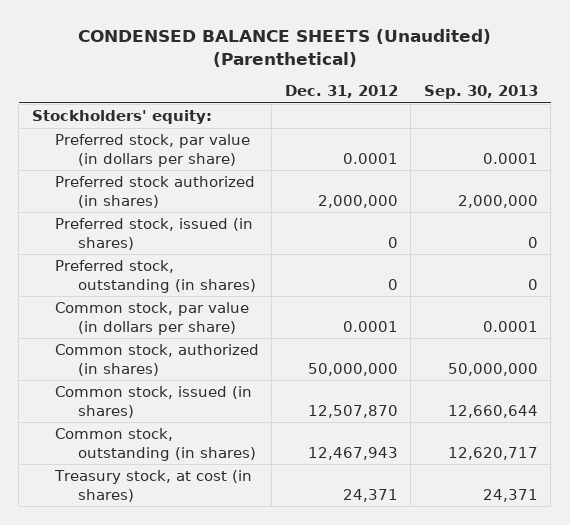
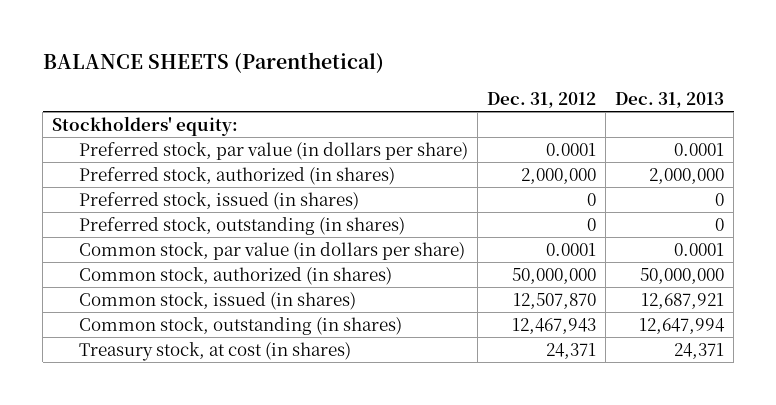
- CONDENSED BALANCE SHEETS (Unaudited) (Parenthetical)
+ BALANCE SHEETS (Parenthetical)
- | Dec. 31, 2012 | Sep. 30, 2013
+ | Dec. 31, 2012 | Dec. 31, 2013
- Preferred stock authorized (in shares) | 2,000,000 | 2,000,000
+ Preferred stock, authorized (in shares) | 2,000,000 | 2,000,000

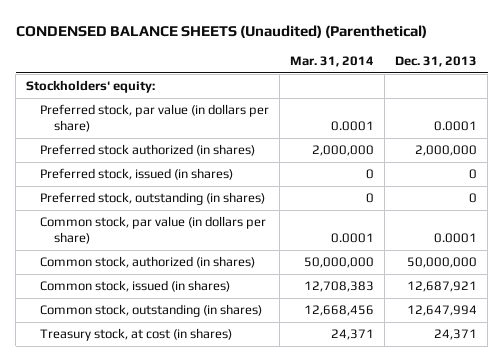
- BALANCE SHEETS (Parenthetical)
+ CONDENSED BALANCE SHEETS (Unaudited) (Parenthetical)
- | Dec. 31, 2012 | Dec. 31, 2013
+ | Mar. 31, 2014 | Dec. 31, 2013
- Preferred stock, authorized (in shares) | 2,000,000 | 2,000,000
+ Preferred stock authorized (in shares) | 2,000,000 | 2,000,000

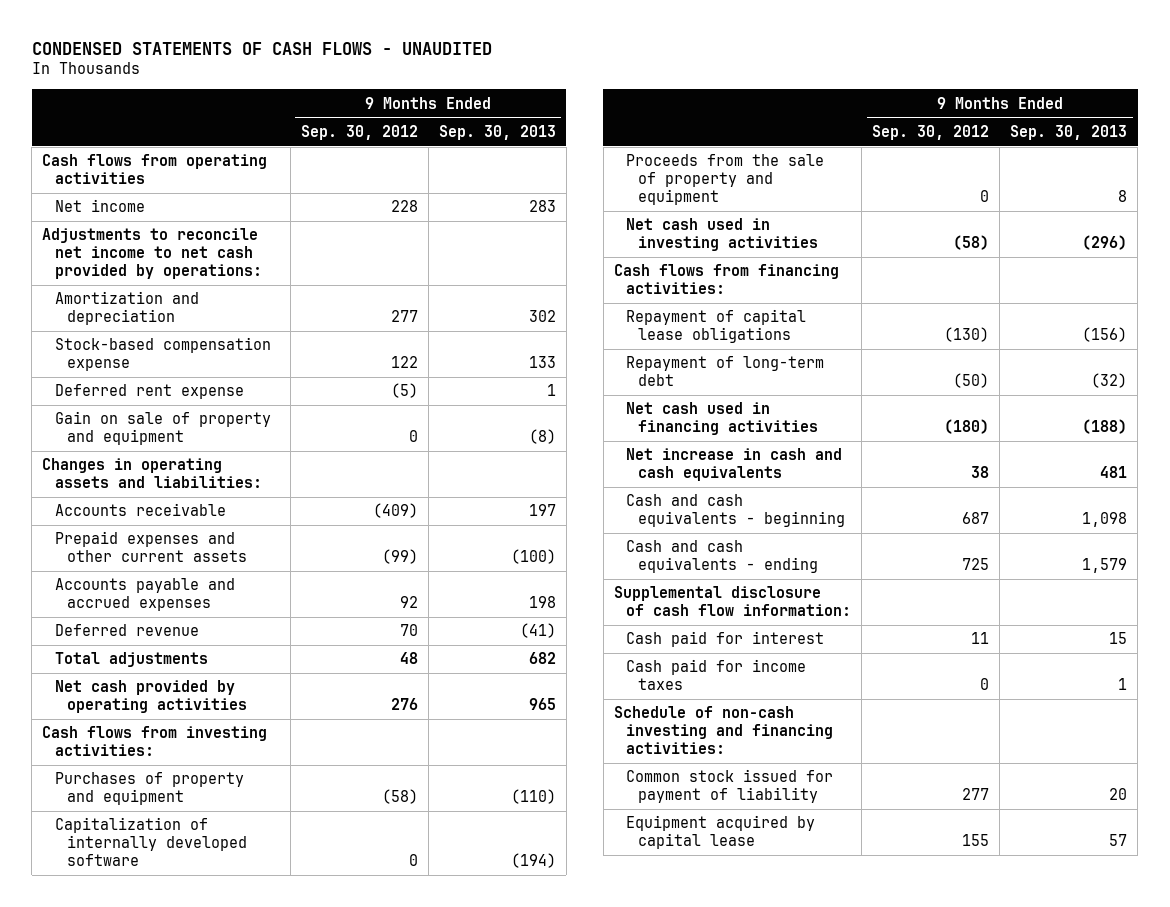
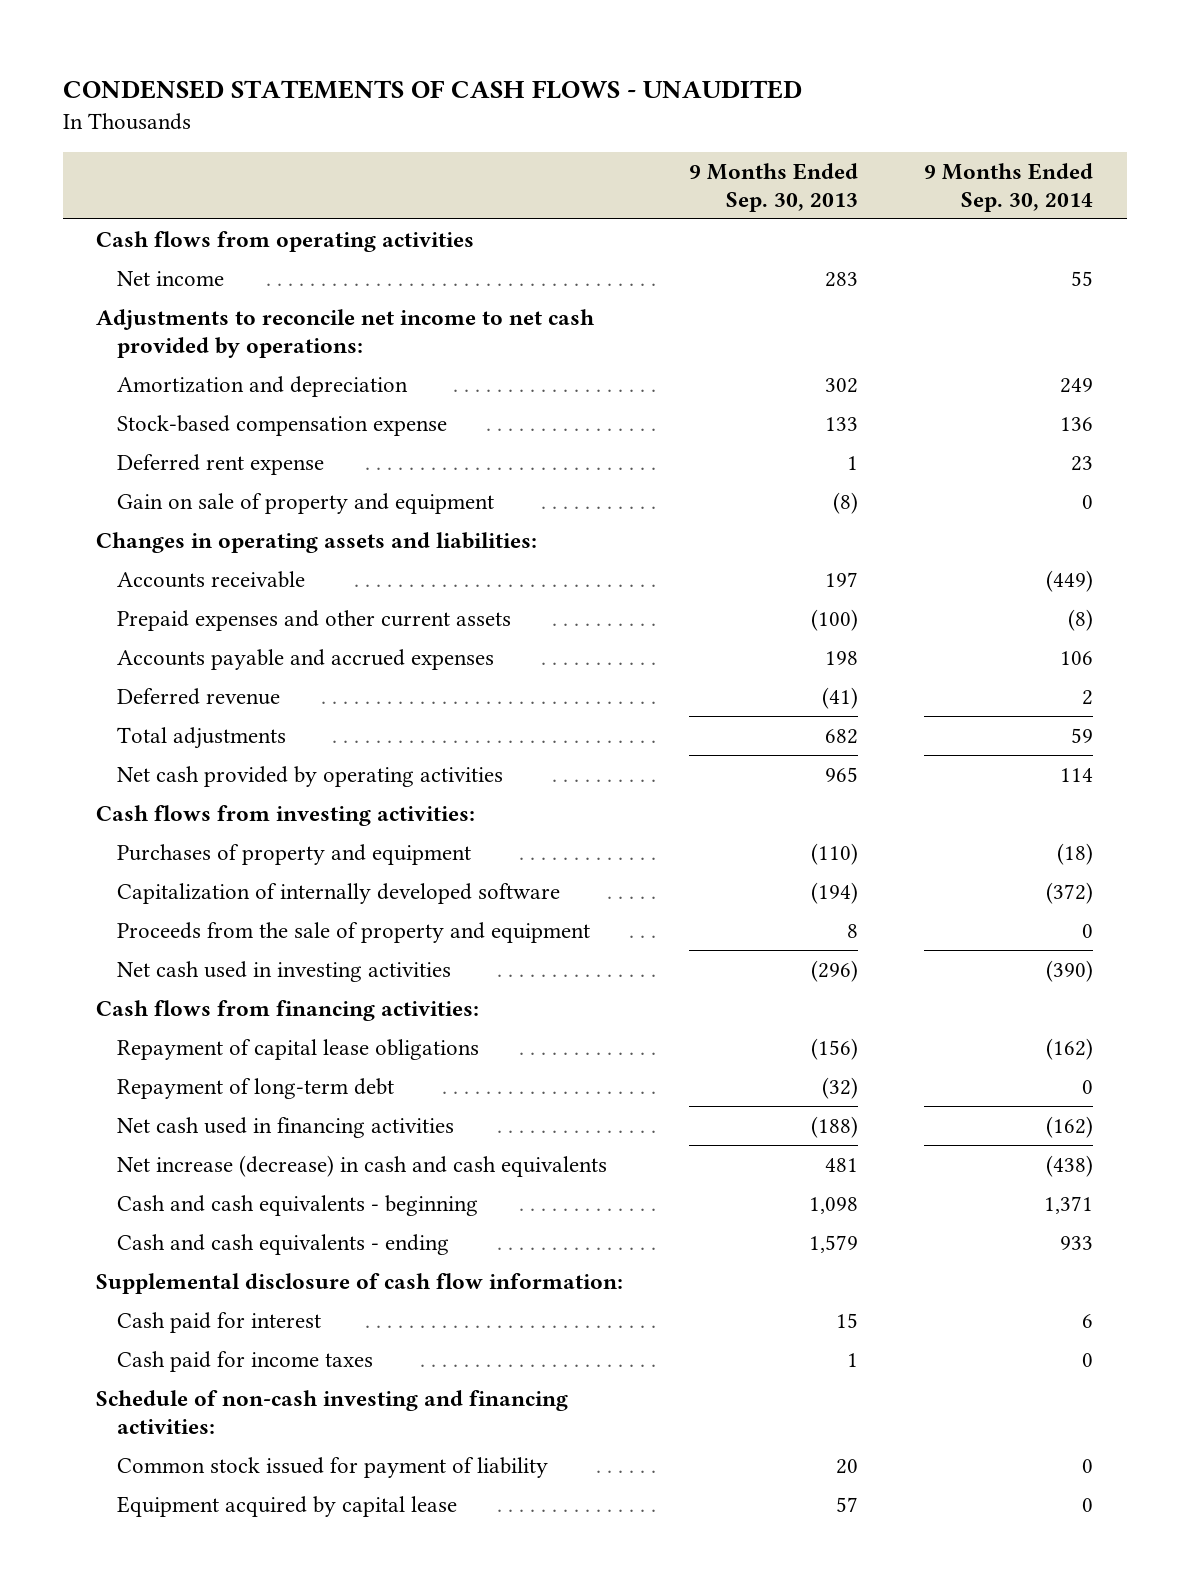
- | 9 Months Ended Sep. 30, 2012 | 9 Months Ended Sep. 30, 2013
+ | 9 Months Ended Sep. 30, 2013 | 9 Months Ended Sep. 30, 2014
- Net increase in cash and cash equivalents | 38 | 481
+ Net increase (decrease) in cash and cash equivalents | 481 | (438)

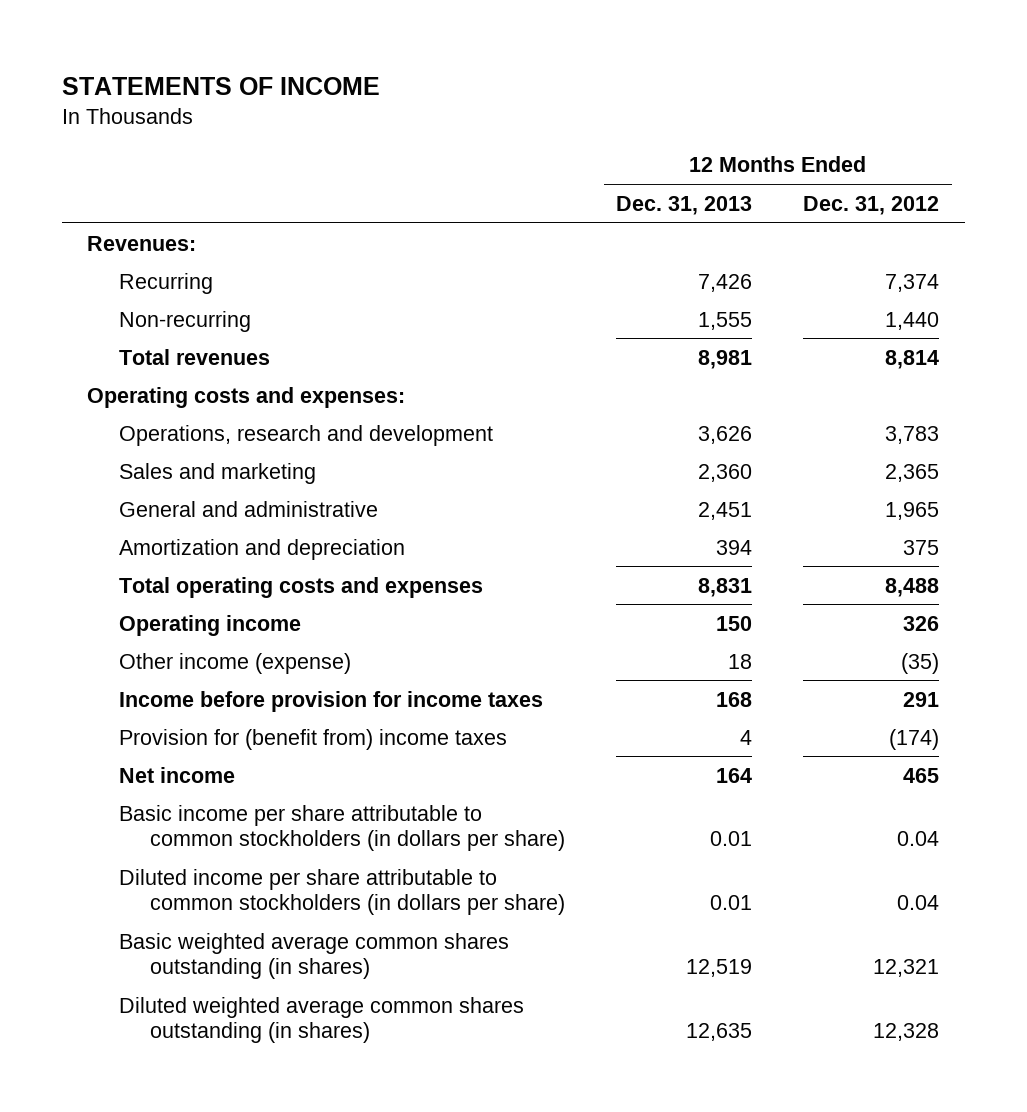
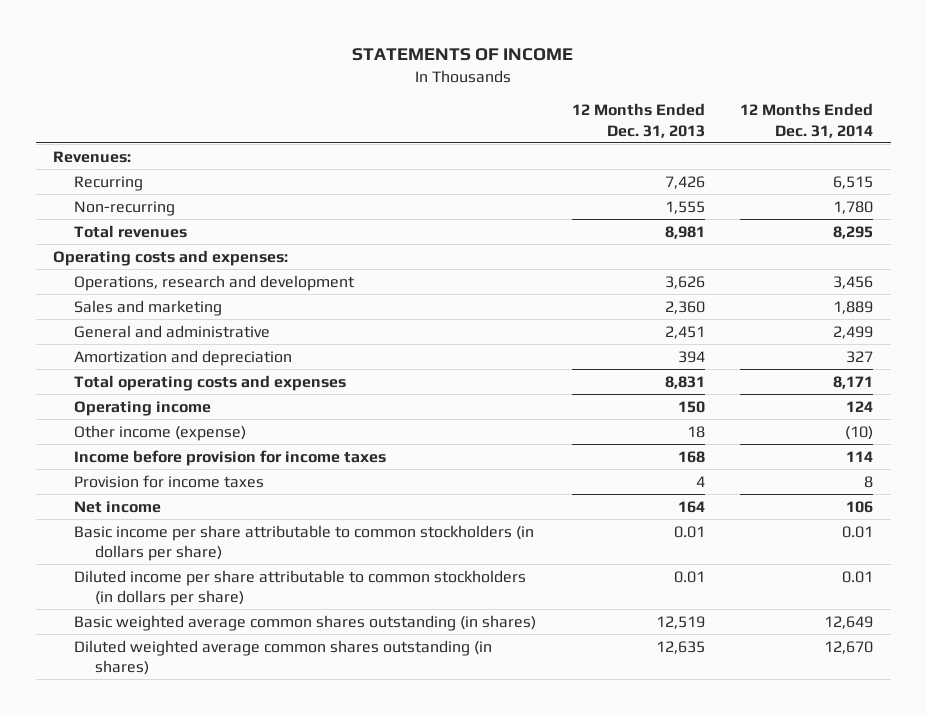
- | 12 Months Ended Dec. 31, 2013 | 12 Months Ended Dec. 31, 2012
+ | 12 Months Ended Dec. 31, 2013 | 12 Months Ended Dec. 31, 2014
- Provision for (benefit from) income taxes | 4 | (174)
+ Provision for income taxes | 4 | 8

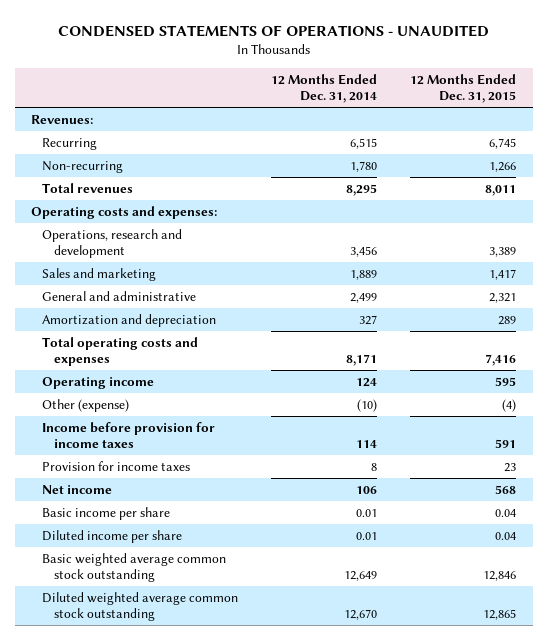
- STATEMENTS OF INCOME
+ CONDENSED STATEMENTS OF OPERATIONS - UNAUDITED
- | 12 Months Ended Dec. 31, 2013 | 12 Months Ended Dec. 31, 2014
+ | 12 Months Ended Dec. 31, 2014 | 12 Months Ended Dec. 31, 2015
- Other income (expense) | 18 | (10)
+ Other (expense) | (10) | (4)
- Basic income per share attributable to common stockholders (in dollars per share) | 0.01 | 0.01
- Diluted income per share attributable to common stockholders (in dollars per share) | 0.01 | 0.01
- Basic weighted average common shares outstanding (in shares) | 12,519 | 12,649
- Diluted weighted average common shares outstanding (in shares) | 12,635 | 12,670
+ Basic income per share | 0.01 | 0.04
+ Diluted income per share | 0.01 | 0.04
+ Basic weighted average common stock outstanding | 12,649 | 12,846
+ Diluted weighted average common stock outstanding | 12,670 | 12,865

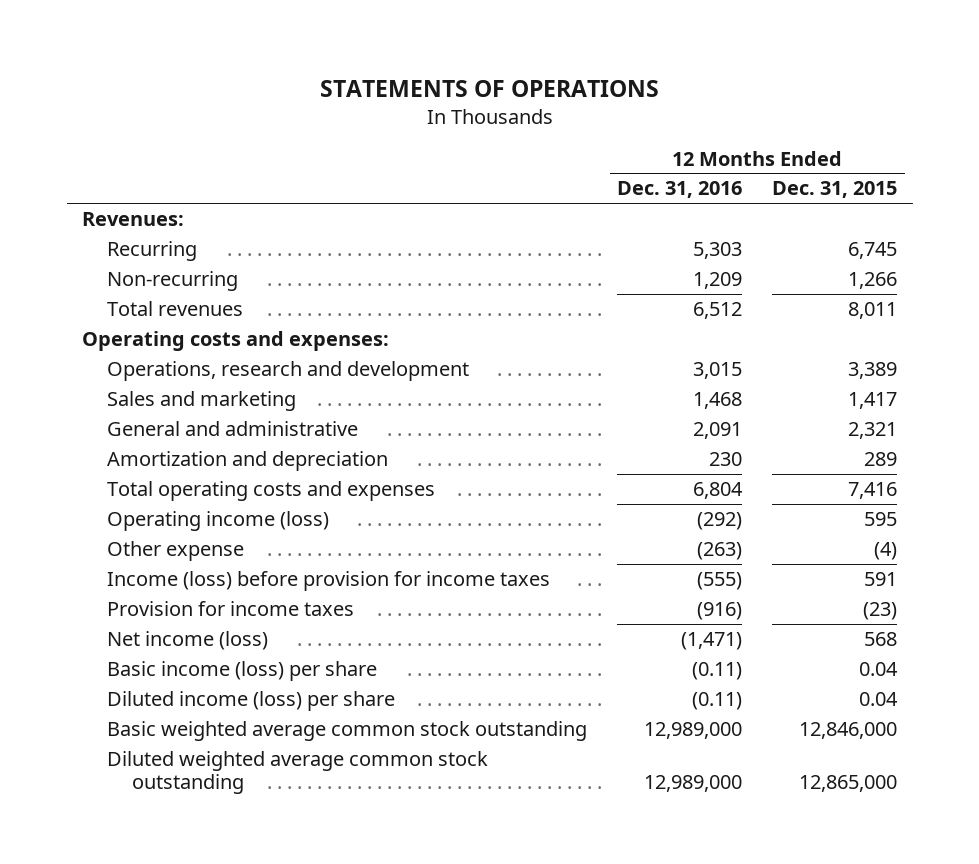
- CONDENSED STATEMENTS OF OPERATIONS - UNAUDITED
+ STATEMENTS OF OPERATIONS
- | 12 Months Ended Dec. 31, 2014 | 12 Months Ended Dec. 31, 2015
+ | 12 Months Ended Dec. 31, 2016 | 12 Months Ended Dec. 31, 2015
- Operating income | 124 | 595
- Other (expense) | (10) | (4)
- Income before provision for income taxes | 114 | 591
- Provision for income taxes | 8 | 23
- Net income | 106 | 568
- Basic income per share | 0.01 | 0.04
- Diluted income per share | 0.01 | 0.04
- Basic weighted average common stock outstanding | 12,649 | 12,846
- Diluted weighted average common stock outstanding | 12,670 | 12,865
+ Operating income (loss) | (292) | 595
+ Other expense | (263) | (4)
+ Income (loss) before provision for income taxes | (555) | 591
+ Provision for income taxes | (916) | (23)
+ Net income (loss) | (1,471) | 568
+ Basic income (loss) per share | (0.11) | 0.04
+ Diluted income (loss) per share | (0.11) | 0.04
+ Basic weighted average common stock outstanding | 12,989,000 | 12,846,000
+ Diluted weighted average common stock outstanding | 12,989,000 | 12,865,000

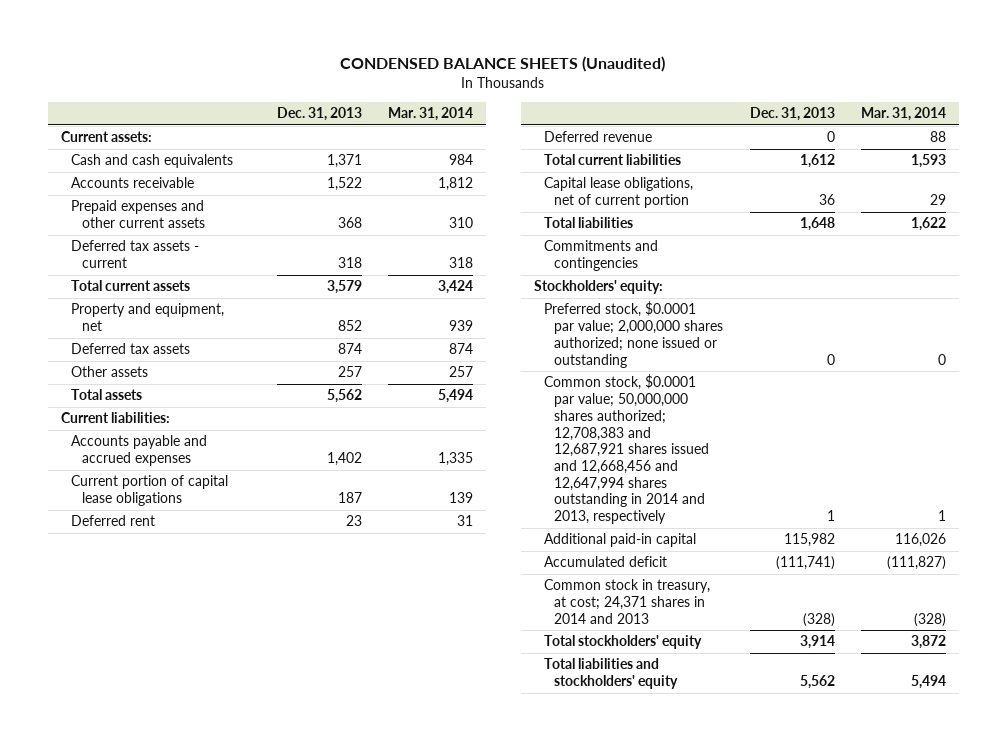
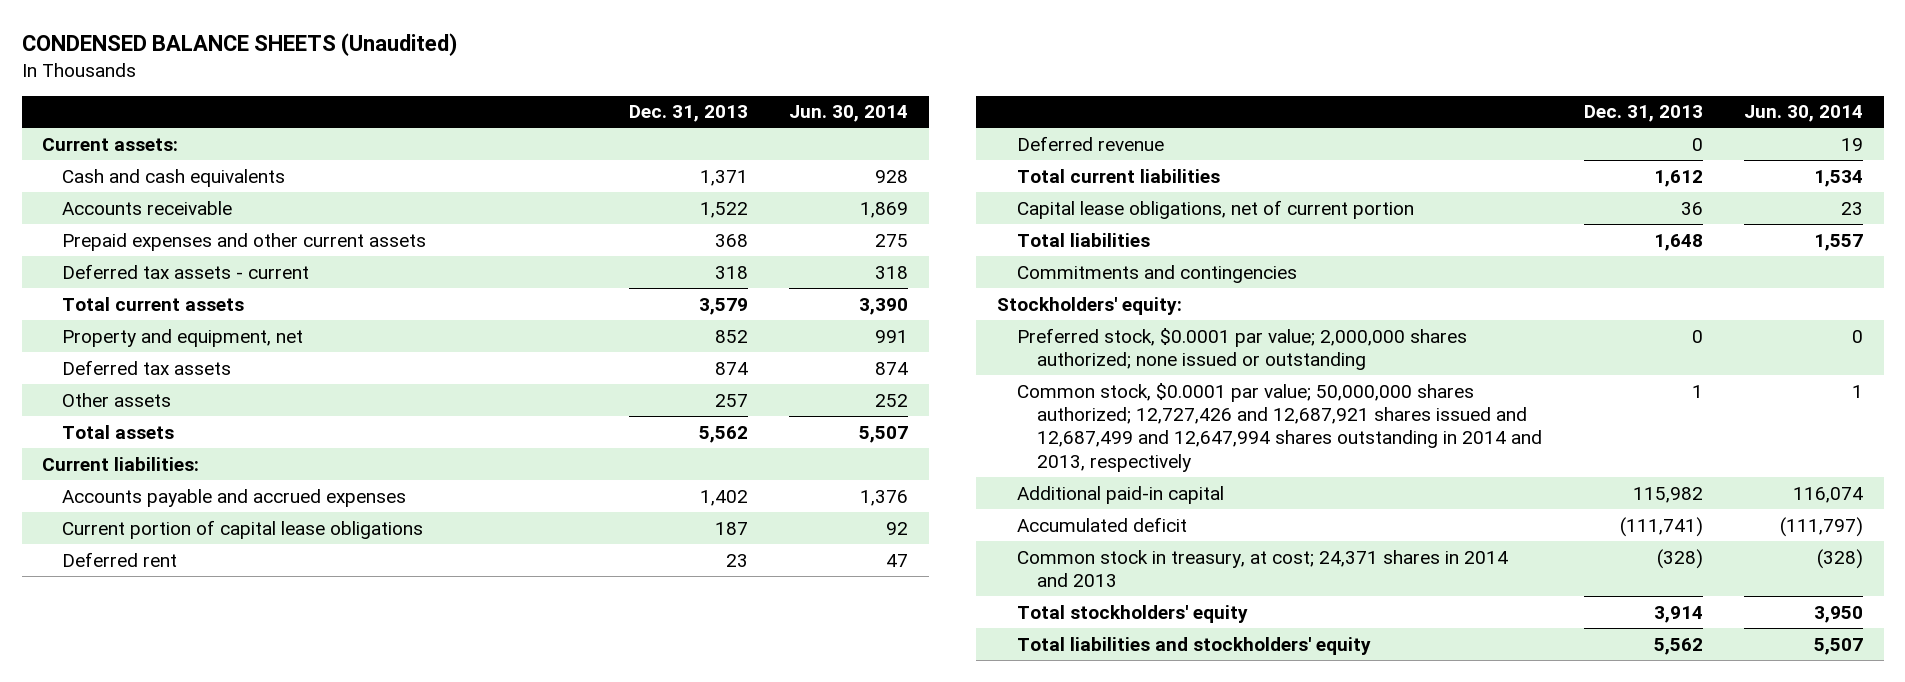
- | Dec. 31, 2013 | Mar. 31, 2014
+ | Dec. 31, 2013 | Jun. 30, 2014
- Common stock, $0.0001 par value; 50,000,000 shares authorized; 12,708,383 and 12,687,921 shares issued and 12,668,456 and 12,647,994 shares outstanding in 2014 and 2013, respectively | 1 | 1
+ Common stock, $0.0001 par value; 50,000,000 shares authorized; 12,727,426 and 12,687,921 shares issued and 12,687,499 and 12,647,994 shares outstanding in 2014 and 2013, respectively | 1 | 1

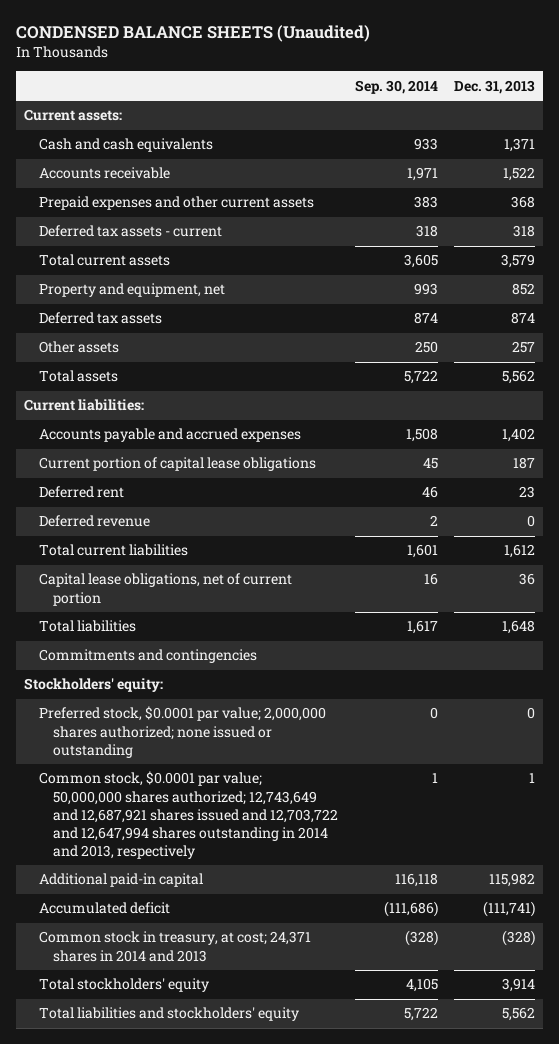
- | Dec. 31, 2013 | Jun. 30, 2014
+ | Sep. 30, 2014 | Dec. 31, 2013
- Common stock, $0.0001 par value; 50,000,000 shares authorized; 12,727,426 and 12,687,921 shares issued and 12,687,499 and 12,647,994 shares outstanding in 2014 and 2013, respectively | 1 | 1
+ Common stock, $0.0001 par value; 50,000,000 shares authorized; 12,743,649 and 12,687,921 shares issued and 12,703,722 and 12,647,994 shares outstanding in 2014 and 2013, respectively | 1 | 1

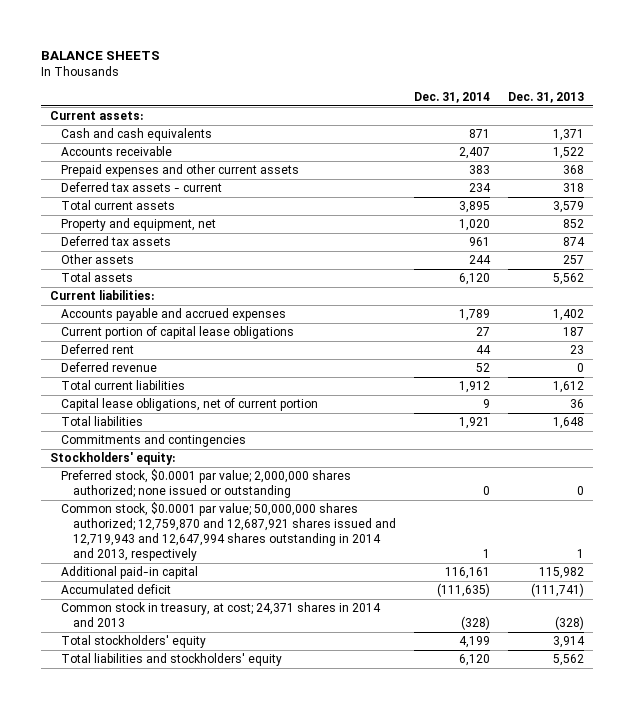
- CONDENSED BALANCE SHEETS (Unaudited)
+ BALANCE SHEETS
- | Sep. 30, 2014 | Dec. 31, 2013
+ | Dec. 31, 2014 | Dec. 31, 2013
- Common stock, $0.0001 par value; 50,000,000 shares authorized; 12,743,649 and 12,687,921 shares issued and 12,703,722 and 12,647,994 shares outstanding in 2014 and 2013, respectively | 1 | 1
+ Common stock, $0.0001 par value; 50,000,000 shares authorized; 12,759,870 and 12,687,921 shares issued and 12,719,943 and 12,647,994 shares outstanding in 2014 and 2013, respectively | 1 | 1

